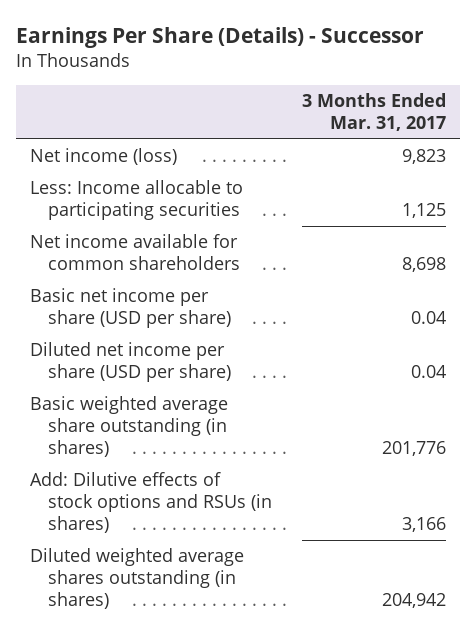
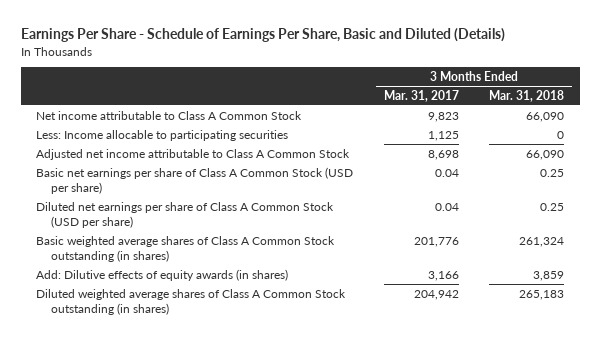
- Earnings Per Share (Details) - Successor
+ Earnings Per Share - Schedule of Earnings Per Share, Basic and Diluted (Details)
- | 3 Months Ended Mar. 31, 2017
+ | 3 Months Ended Mar. 31, 2017 | 3 Months Ended Mar. 31, 2018
- Net income (loss) | 9,823
+ Net income attributable to Class A Common Stock | 9,823 | 66,090
- Net income available for common shareholders | 8,698
- Basic net income per share (USD per share) | 0.04
- Diluted net income per share (USD per share) | 0.04
- Basic weighted average share outstanding (in shares) | 201,776
- Add: Dilutive effects of stock options and RSUs (in shares) | 3,166
- Diluted weighted average shares outstanding (in shares) | 204,942
+ Adjusted net income attributable to Class A Common Stock | 8,698 | 66,090
+ Basic net earnings per share of Class A Common Stock (USD per share) | 0.04 | 0.25
+ Diluted net earnings per share of Class A Common Stock (USD per share) | 0.04 | 0.25
+ Basic weighted average shares of Class A Common Stock outstanding (in shares) | 201,776 | 261,324
+ Add: Dilutive effects of equity awards (in shares) | 3,166 | 3,859
+ Diluted weighted average shares of Class A Common Stock outstanding (in shares) | 204,942 | 265,183

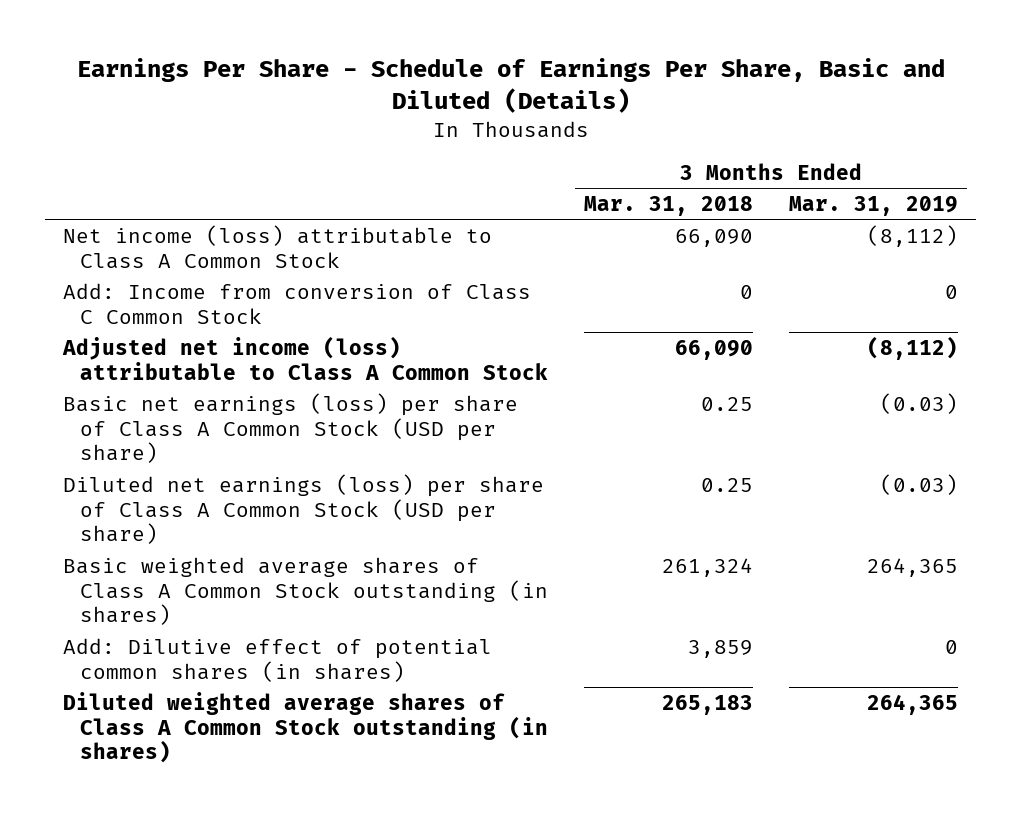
- | 3 Months Ended Mar. 31, 2017 | 3 Months Ended Mar. 31, 2018
+ | 3 Months Ended Mar. 31, 2018 | 3 Months Ended Mar. 31, 2019
- Net income attributable to Class A Common Stock | 9,823 | 66,090
- Less: Income allocable to participating securities | 1,125 | 0
- Adjusted net income attributable to Class A Common Stock | 8,698 | 66,090
- Basic net earnings per share of Class A Common Stock (USD per share) | 0.04 | 0.25
- Diluted net earnings per share of Class A Common Stock (USD per share) | 0.04 | 0.25
+ Net income (loss) attributable to Class A Common Stock | 66,090 | (8,112)
+ Add: Income from conversion of Class C Common Stock | 0 | 0
+ Adjusted net income (loss) attributable to Class A Common Stock | 66,090 | (8,112)
+ Basic net earnings (loss) per share of Class A Common Stock (USD per share) | 0.25 | (0.03)
+ Diluted net earnings (loss) per share of Class A Common Stock (USD per share) | 0.25 | (0.03)
- Add: Dilutive effects of equity awards (in shares) | 3,166 | 3,859
+ Add: Dilutive effect of potential common shares (in shares) | 3,859 | 0

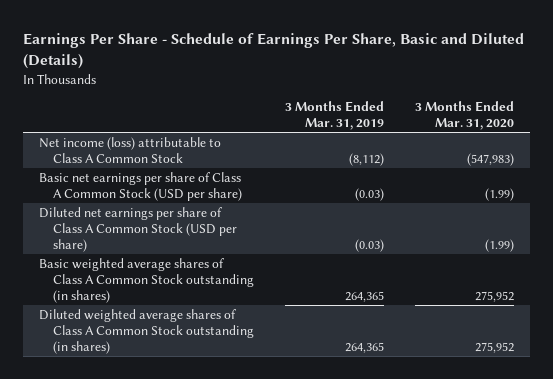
- | 3 Months Ended Mar. 31, 2018 | 3 Months Ended Mar. 31, 2019
+ | 3 Months Ended Mar. 31, 2019 | 3 Months Ended Mar. 31, 2020
- Add: Income from conversion of Class C Common Stock | 0 | 0
- Adjusted net income (loss) attributable to Class A Common Stock | 66,090 | (8,112)
- Basic net earnings (loss) per share of Class A Common Stock (USD per share) | 0.25 | (0.03)
- Diluted net earnings (loss) per share of Class A Common Stock (USD per share) | 0.25 | (0.03)
+ Basic net earnings per share of Class A Common Stock (USD per share) | (0.03) | (1.99)
+ Diluted net earnings per share of Class A Common Stock (USD per share) | (0.03) | (1.99)
- Add: Dilutive effect of potential common shares (in shares) | 3,859 | 0

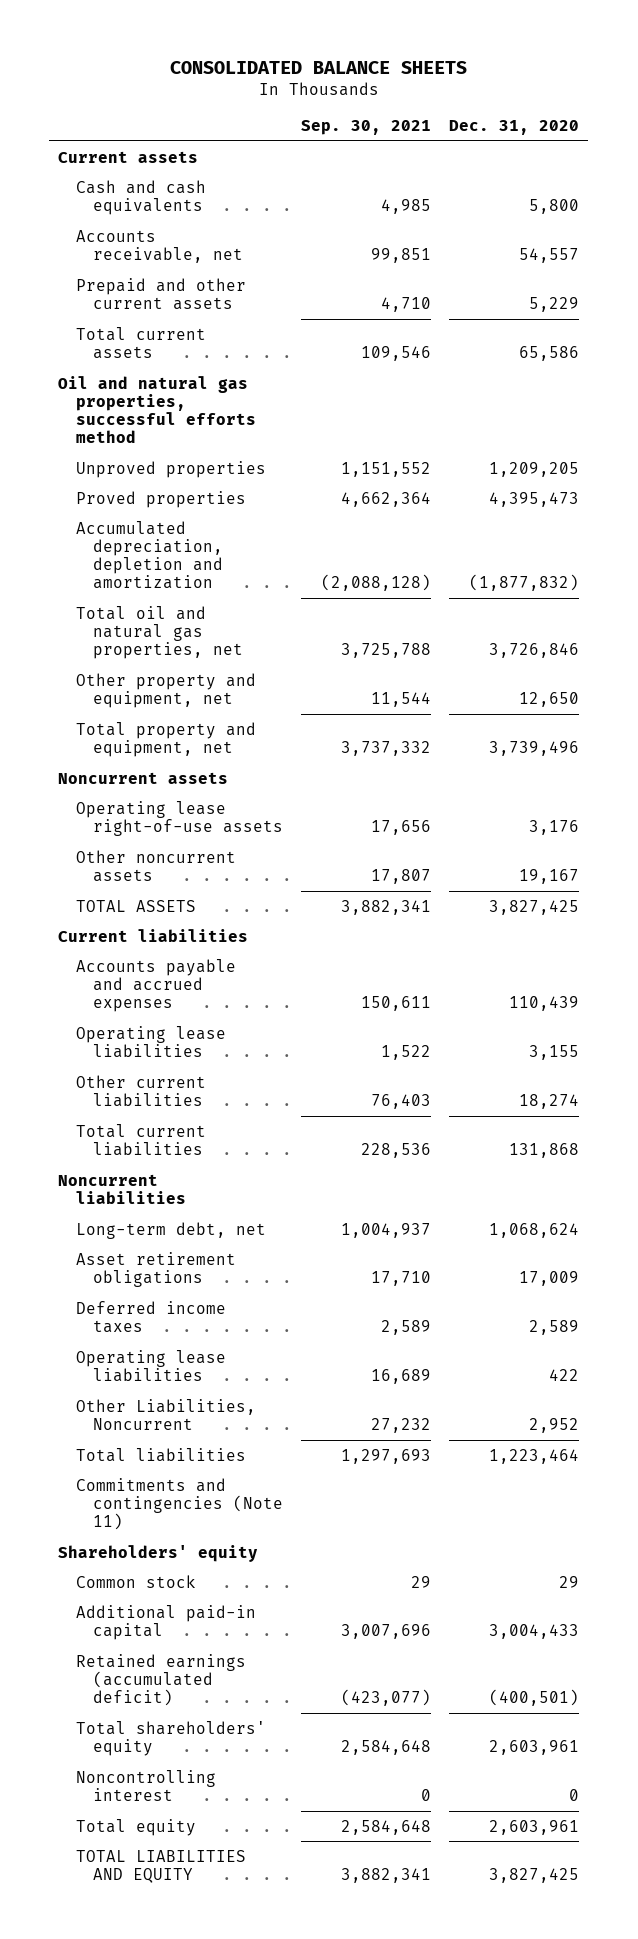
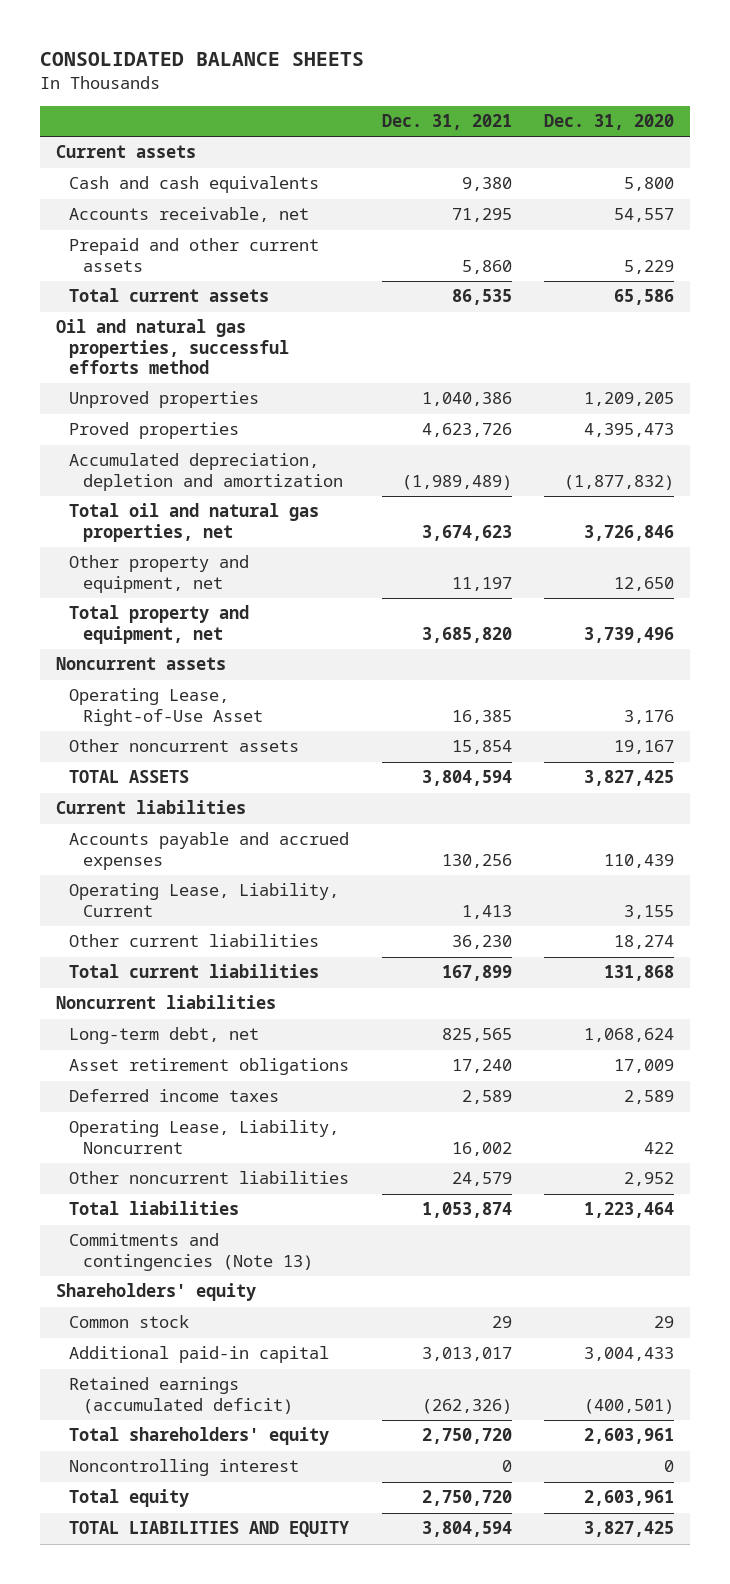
- | Sep. 30, 2021 | Dec. 31, 2020
+ | Dec. 31, 2021 | Dec. 31, 2020
- Operating lease right-of-use assets | 17,656 | 3,176
+ Operating Lease, Right-of-Use Asset | 16,385 | 3,176
- Operating lease liabilities | 1,522 | 3,155
+ Operating Lease, Liability, Current | 1,413 | 3,155
- Operating lease liabilities | 16,689 | 422
- Other Liabilities, Noncurrent | 27,232 | 2,952
+ Operating Lease, Liability, Noncurrent | 16,002 | 422
+ Other noncurrent liabilities | 24,579 | 2,952
- Commitments and contingencies (Note 11)
+ Commitments and contingencies (Note 13)

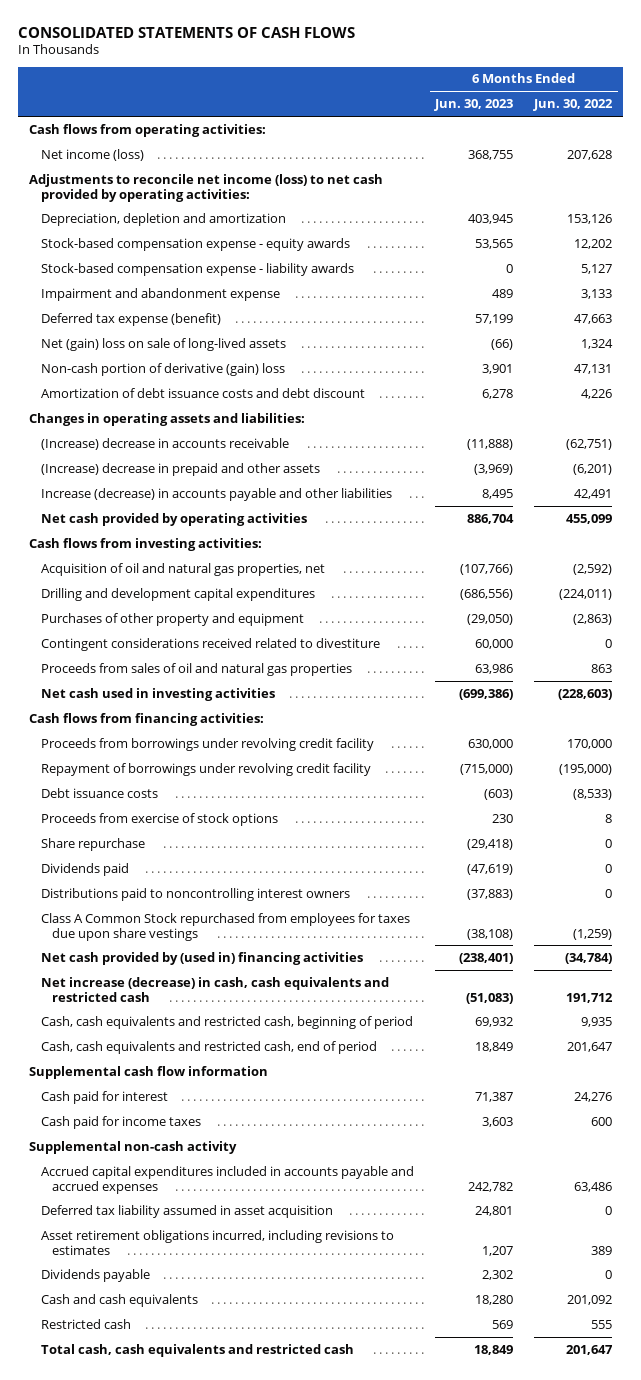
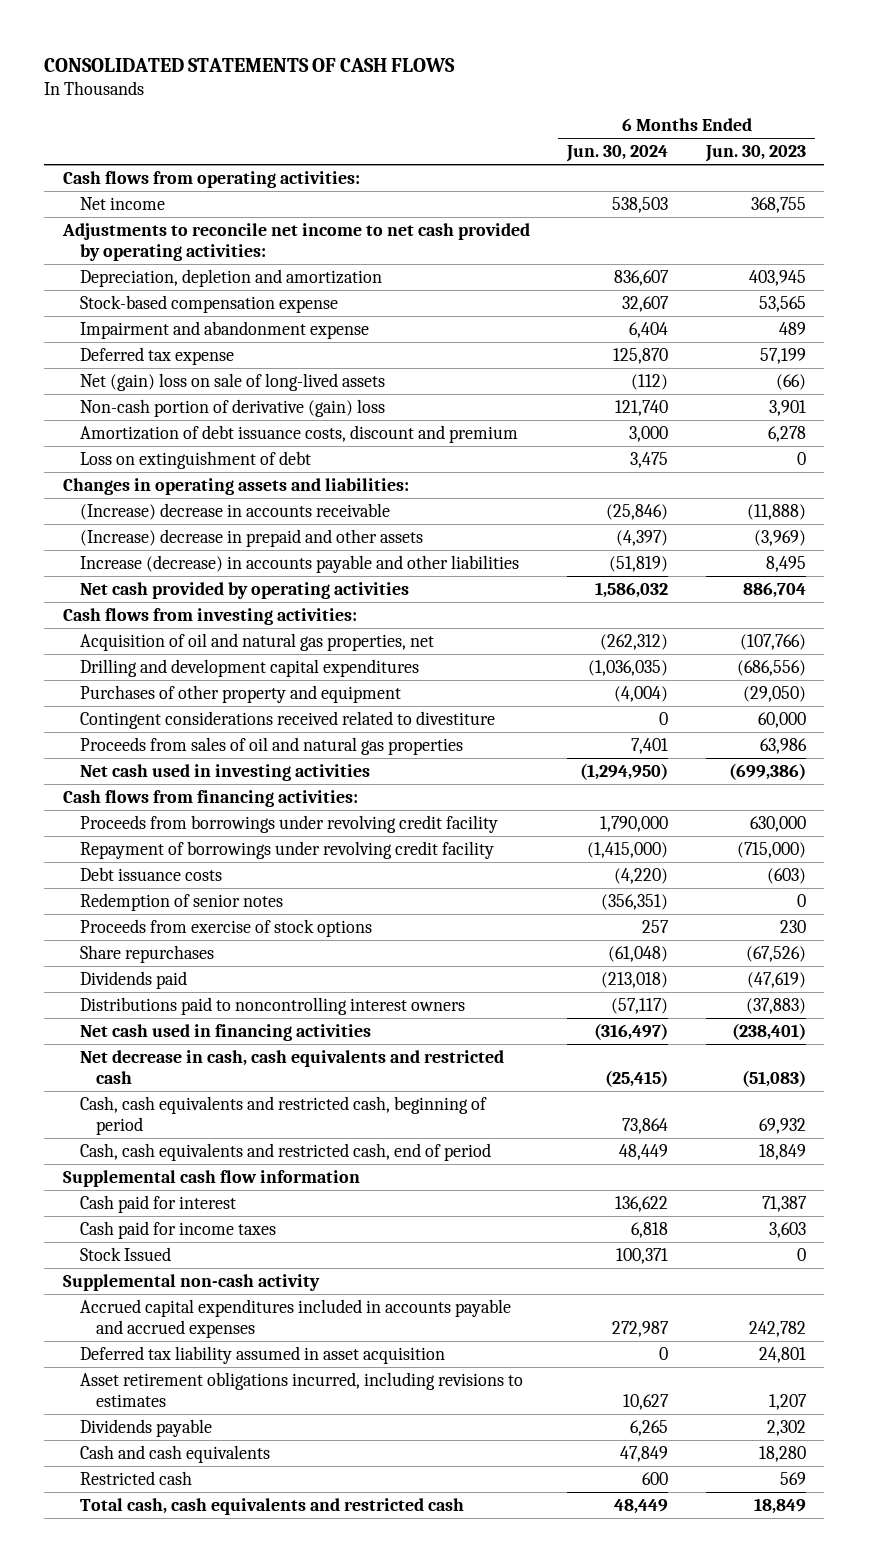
- | 6 Months Ended Jun. 30, 2023 | 6 Months Ended Jun. 30, 2022
+ | 6 Months Ended Jun. 30, 2024 | 6 Months Ended Jun. 30, 2023
- Net income (loss) | 368,755 | 207,628
- Adjustments to reconcile net income (loss) to net cash provided by operating activities:
+ Net income | 538,503 | 368,755
+ Adjustments to reconcile net income to net cash provided by operating activities:
- Stock-based compensation expense - equity awards | 53,565 | 12,202
- Stock-based compensation expense - liability awards | 0 | 5,127
+ Stock-based compensation expense | 32,607 | 53,565
- Deferred tax expense (benefit) | 57,199 | 47,663
+ Deferred tax expense | 125,870 | 57,199
- Amortization of debt issuance costs and debt discount | 6,278 | 4,226
+ Amortization of debt issuance costs, discount and premium | 3,000 | 6,278
+ Loss on extinguishment of debt | 3,475 | 0
+ Redemption of senior notes | (356,351) | 0
- Share repurchase | (29,418) | 0
+ Share repurchases | (61,048) | (67,526)
- Class A Common Stock repurchased from employees for taxes due upon share vestings | (38,108) | (1,259)
- Net cash provided by (used in) financing activities | (238,401) | (34,784)
- Net increase (decrease) in cash, cash equivalents and restricted cash | (51,083) | 191,712
+ Net cash used in financing activities | (316,497) | (238,401)
+ Net decrease in cash, cash equivalents and restricted cash | (25,415) | (51,083)
+ Stock Issued | 100,371 | 0

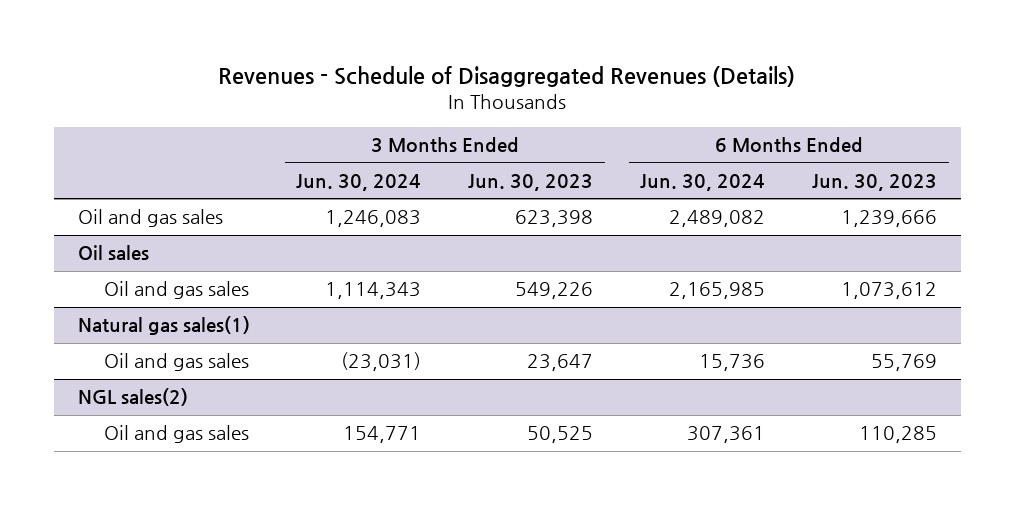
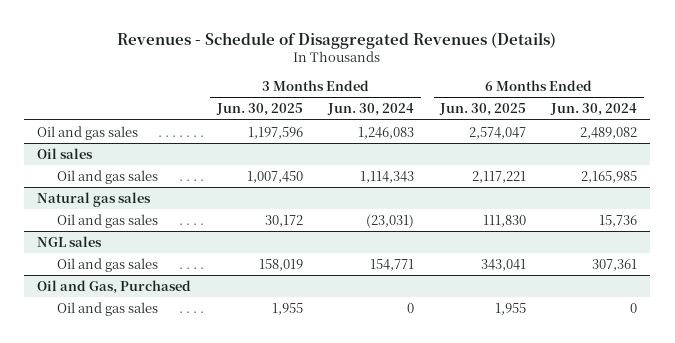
- | 3 Months Ended Jun. 30, 2024 | 3 Months Ended Jun. 30, 2023 | 6 Months Ended Jun. 30, 2024 | 6 Months Ended Jun. 30, 2023
+ | 3 Months Ended Jun. 30, 2025 | 3 Months Ended Jun. 30, 2024 | 6 Months Ended Jun. 30, 2025 | 6 Months Ended Jun. 30, 2024
- Natural gas sales(1)
+ Natural gas sales
- NGL sales(2)
+ NGL sales
+ Oil and Gas, Purchased
+ Oil and gas sales | 1,955 | 0 | 1,955 | 0

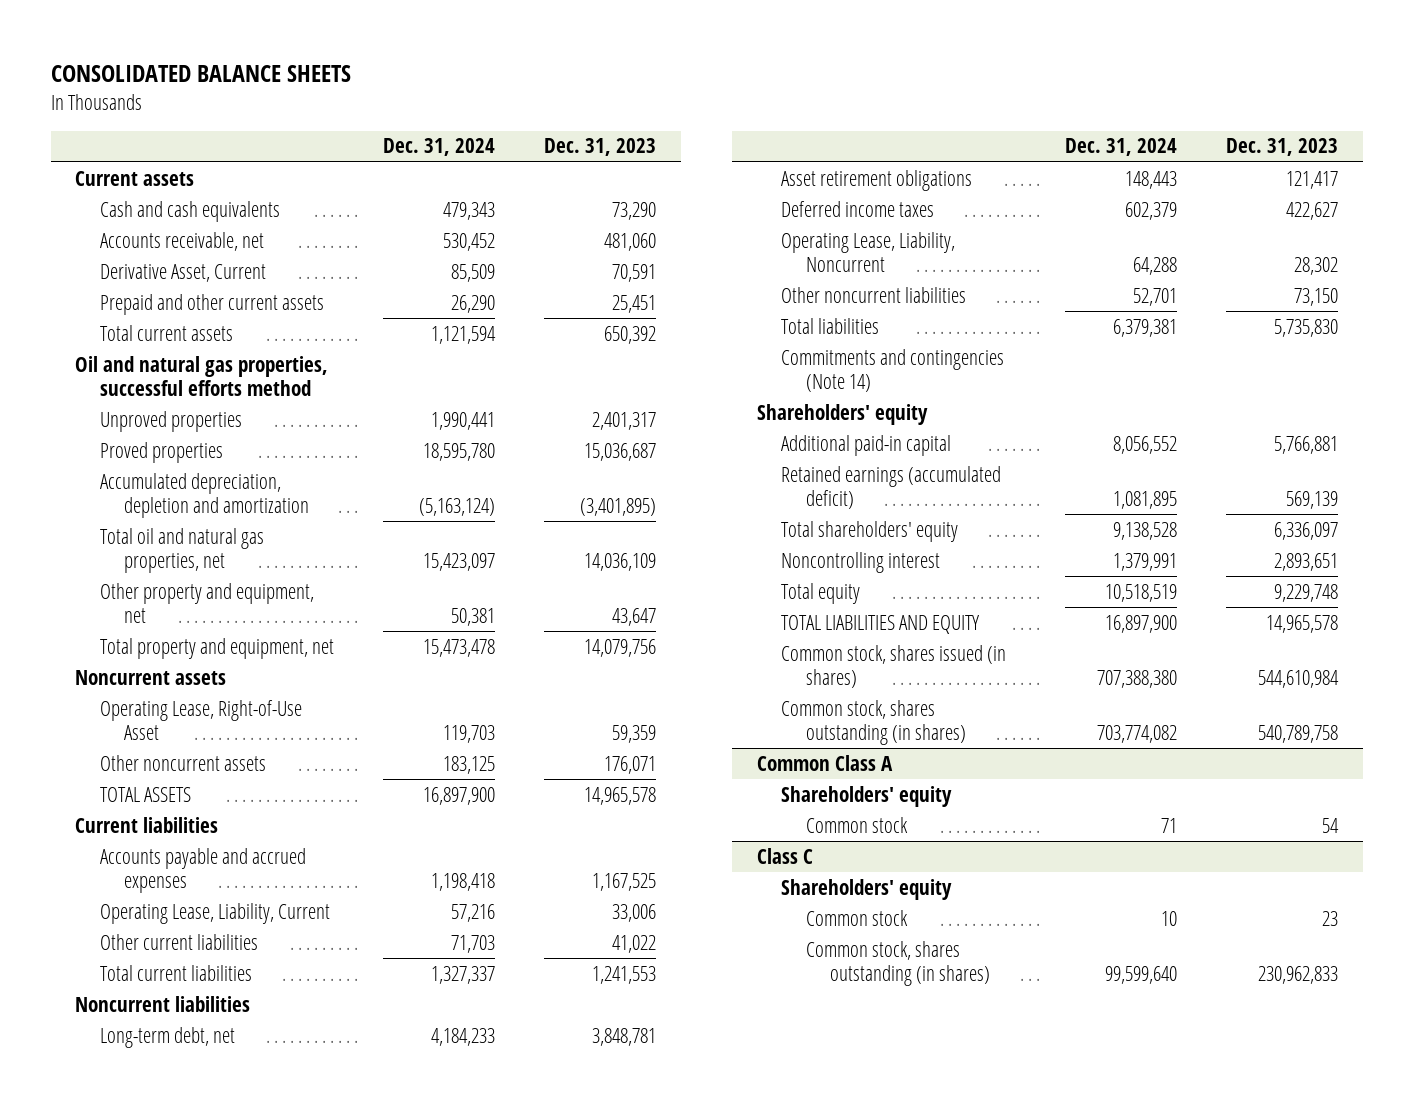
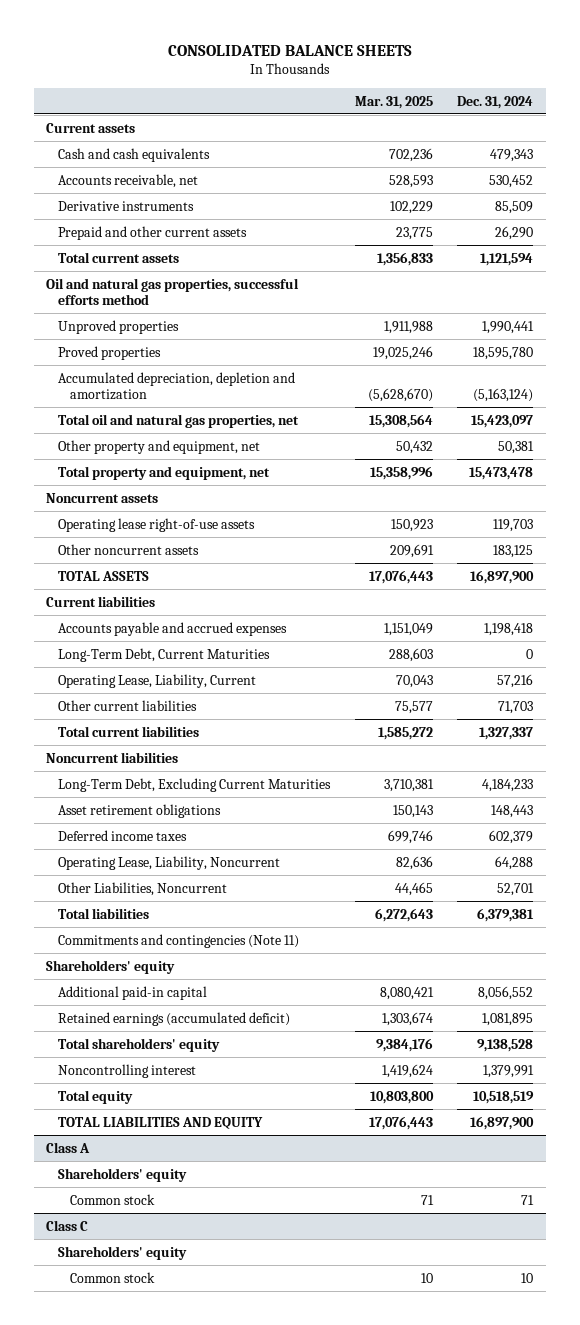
- | Dec. 31, 2024 | Dec. 31, 2023
+ | Mar. 31, 2025 | Dec. 31, 2024
- Derivative Asset, Current | 85,509 | 70,591
+ Derivative instruments | 102,229 | 85,509
- Operating Lease, Right-of-Use Asset | 119,703 | 59,359
+ Operating lease right-of-use assets | 150,923 | 119,703
+ Long-Term Debt, Current Maturities | 288,603 | 0
- Long-term debt, net | 4,184,233 | 3,848,781
+ Long-Term Debt, Excluding Current Maturities | 3,710,381 | 4,184,233
- Other noncurrent liabilities | 52,701 | 73,150
+ Other Liabilities, Noncurrent | 44,465 | 52,701
- Commitments and contingencies (Note 14)
+ Commitments and contingencies (Note 11)
- Common stock, shares issued (in shares) | 707,388,380 | 544,610,984
- Common stock, shares outstanding (in shares) | 703,774,082 | 540,789,758
- Common Class A
+ Class A
@ Class C
- Common stock, shares outstanding (in shares) | 99,599,640 | 230,962,833

